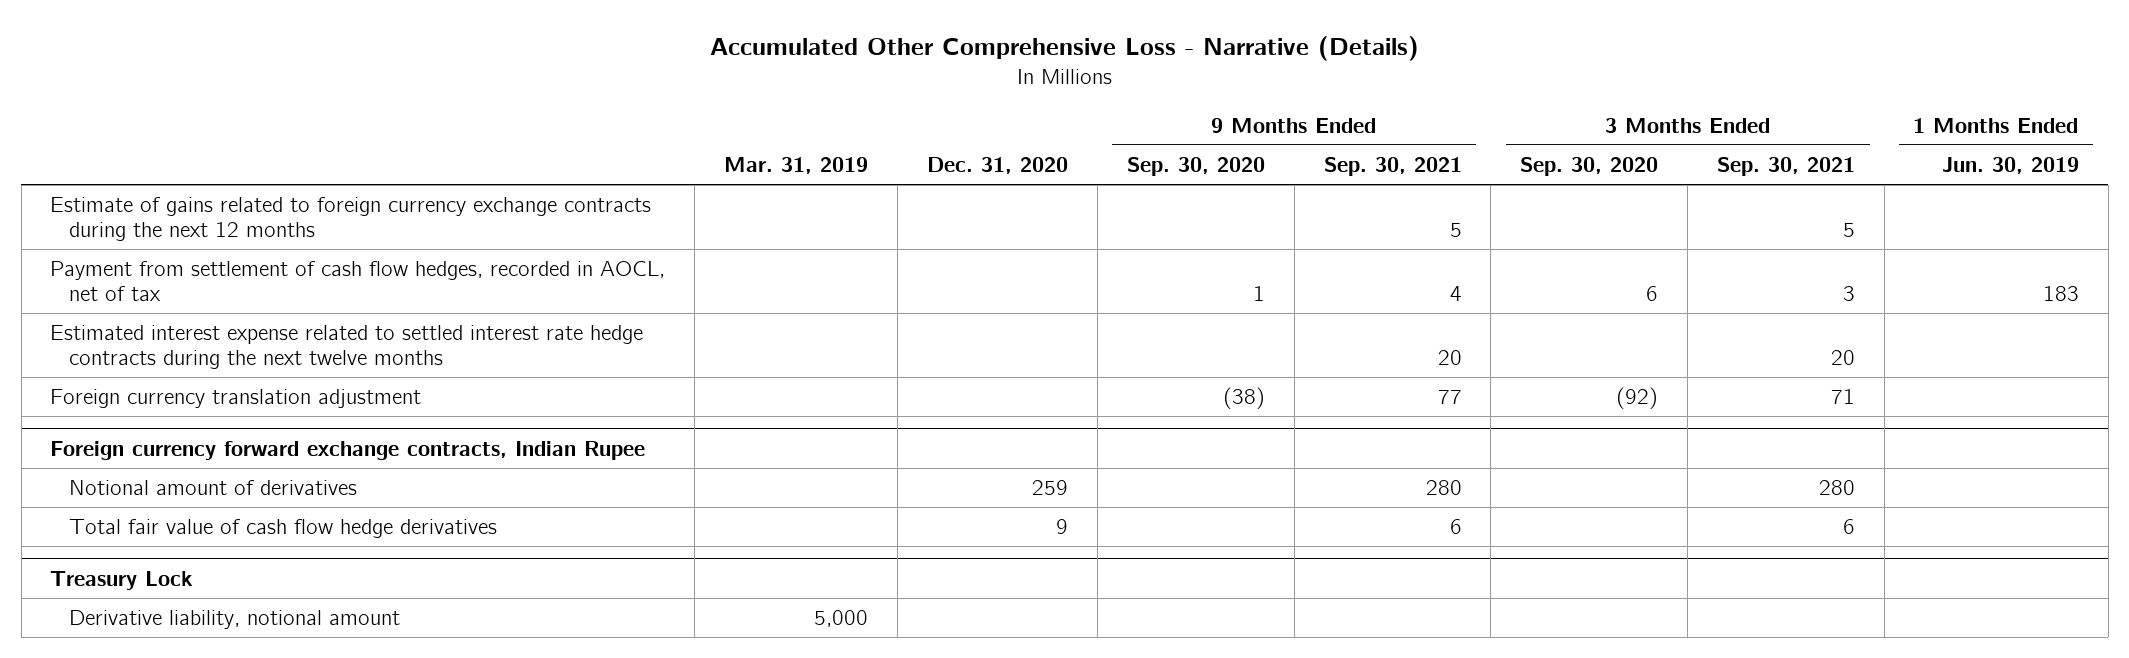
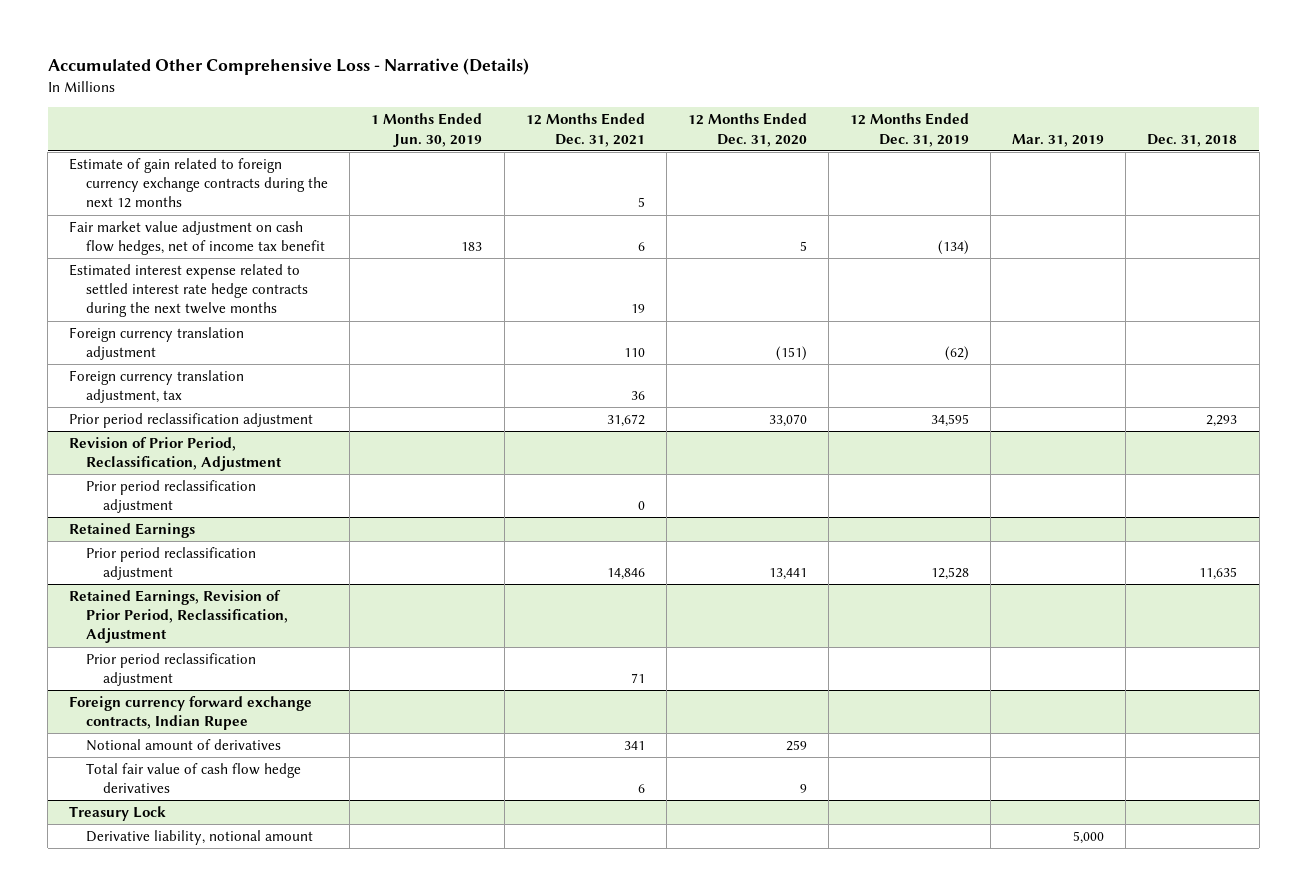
- | Mar. 31, 2019 | Dec. 31, 2020 | 9 Months Ended Sep. 30, 2020 | 9 Months Ended Sep. 30, 2021 | 3 Months Ended Sep. 30, 2020 | 3 Months Ended Sep. 30, 2021 | 1 Months Ended Jun. 30, 2019
+ | 1 Months Ended Jun. 30, 2019 | 12 Months Ended Dec. 31, 2021 | 12 Months Ended Dec. 31, 2020 | 12 Months Ended Dec. 31, 2019 | Mar. 31, 2019 | Dec. 31, 2018
- Estimate of gains related to foreign currency exchange contracts during the next 12 months | | | | 5 | | 5 |
- Payment from settlement of cash flow hedges, recorded in AOCL, net of tax | | | 1 | 4 | 6 | 3 | 183
+ Estimate of gain related to foreign currency exchange contracts during the next 12 months | | 5 | | | |
+ Fair market value adjustment on cash flow hedges, net of income tax benefit | 183 | 6 | 5 | (134) | |
+ Foreign currency translation adjustment, tax | | 36 | | | |
+ Prior period reclassification adjustment | | 31,672 | 33,070 | 34,595 | | 2,293
+ Revision of Prior Period, Reclassification, Adjustment
+ Prior period reclassification adjustment | | 0 | | | |
+ Retained Earnings
+ Prior period reclassification adjustment | | 14,846 | 13,441 | 12,528 | | 11,635
+ Retained Earnings, Revision of Prior Period, Reclassification, Adjustment
+ Prior period reclassification adjustment | | 71 | | | |

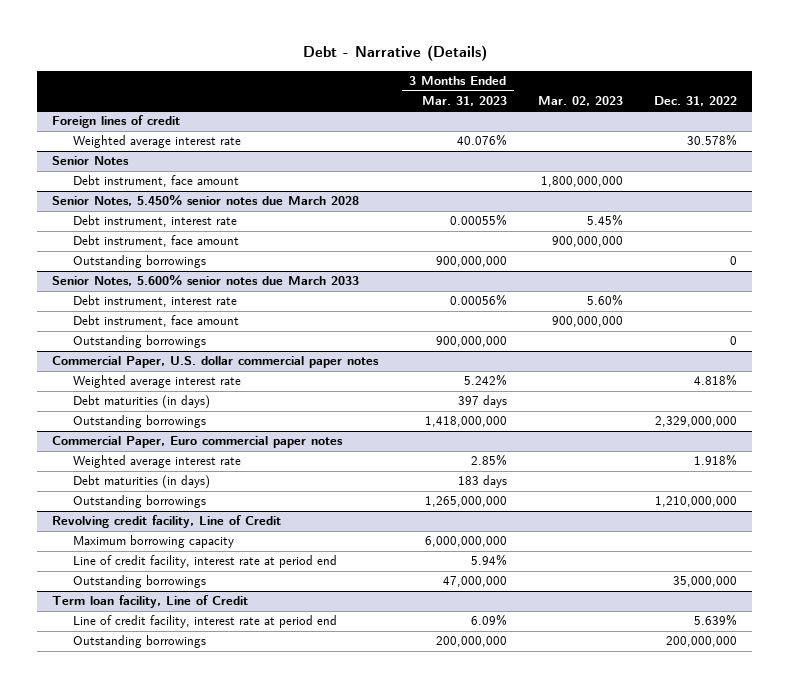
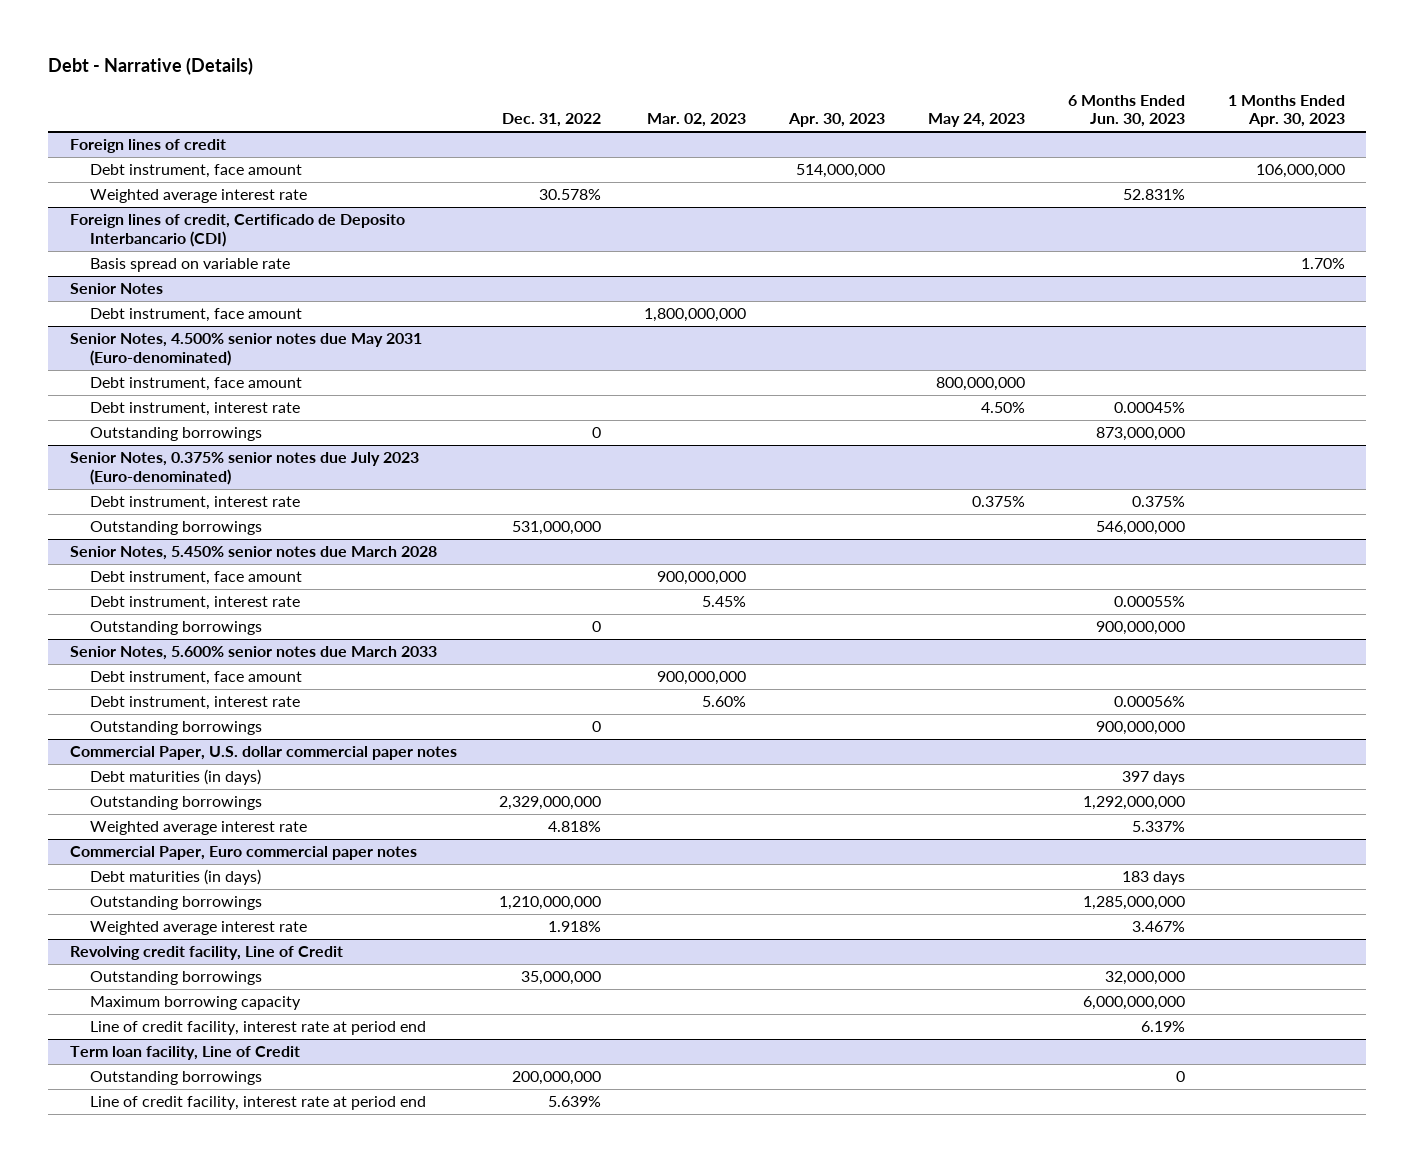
- | 3 Months Ended Mar. 31, 2023 | Mar. 02, 2023 | Dec. 31, 2022
+ | Dec. 31, 2022 | Mar. 02, 2023 | Apr. 30, 2023 | May 24, 2023 | 6 Months Ended Jun. 30, 2023 | 1 Months Ended Apr. 30, 2023
@ Foreign lines of credit
+ Debt instrument, face amount | | | 514,000,000 | | | 106,000,000
+ Foreign lines of credit, Certificado de Deposito Interbancario (CDI)
+ Basis spread on variable rate | | | | | | 1.70%
+ Senior Notes, 4.500% senior notes due May 2031 (Euro-denominated)
+ Debt instrument, face amount | | | | 800,000,000 | |
+ Debt instrument, interest rate | | | | 4.50% | 0.00045% |
+ Outstanding borrowings | 0 | | | | 873,000,000 |
+ Senior Notes, 0.375% senior notes due July 2023 (Euro-denominated)
+ Debt instrument, interest rate | | | | 0.375% | 0.375% |
+ Outstanding borrowings | 531,000,000 | | | | 546,000,000 |
@ Senior Notes, 5.450% senior notes due March 2028
moved down: Debt instrument, interest rate | | 5.45% | | | 0.00055% |
@ Senior Notes, 5.600% senior notes due March 2033
moved down: Debt instrument, interest rate | | 5.60% | | | 0.00056% |
@ Commercial Paper, U.S. dollar commercial paper notes
moved down: Weighted average interest rate | 4.818% | | | | 5.337% |
@ Commercial Paper, Euro commercial paper notes
moved down: Weighted average interest rate | 1.918% | | | | 3.467% |
@ Revolving credit facility, Line of Credit
moved up: Outstanding borrowings | 35,000,000 | | | | 32,000,000 |
@ Term loan facility, Line of Credit
moved down: Line of credit facility, interest rate at period end | 5.639% | | | | |

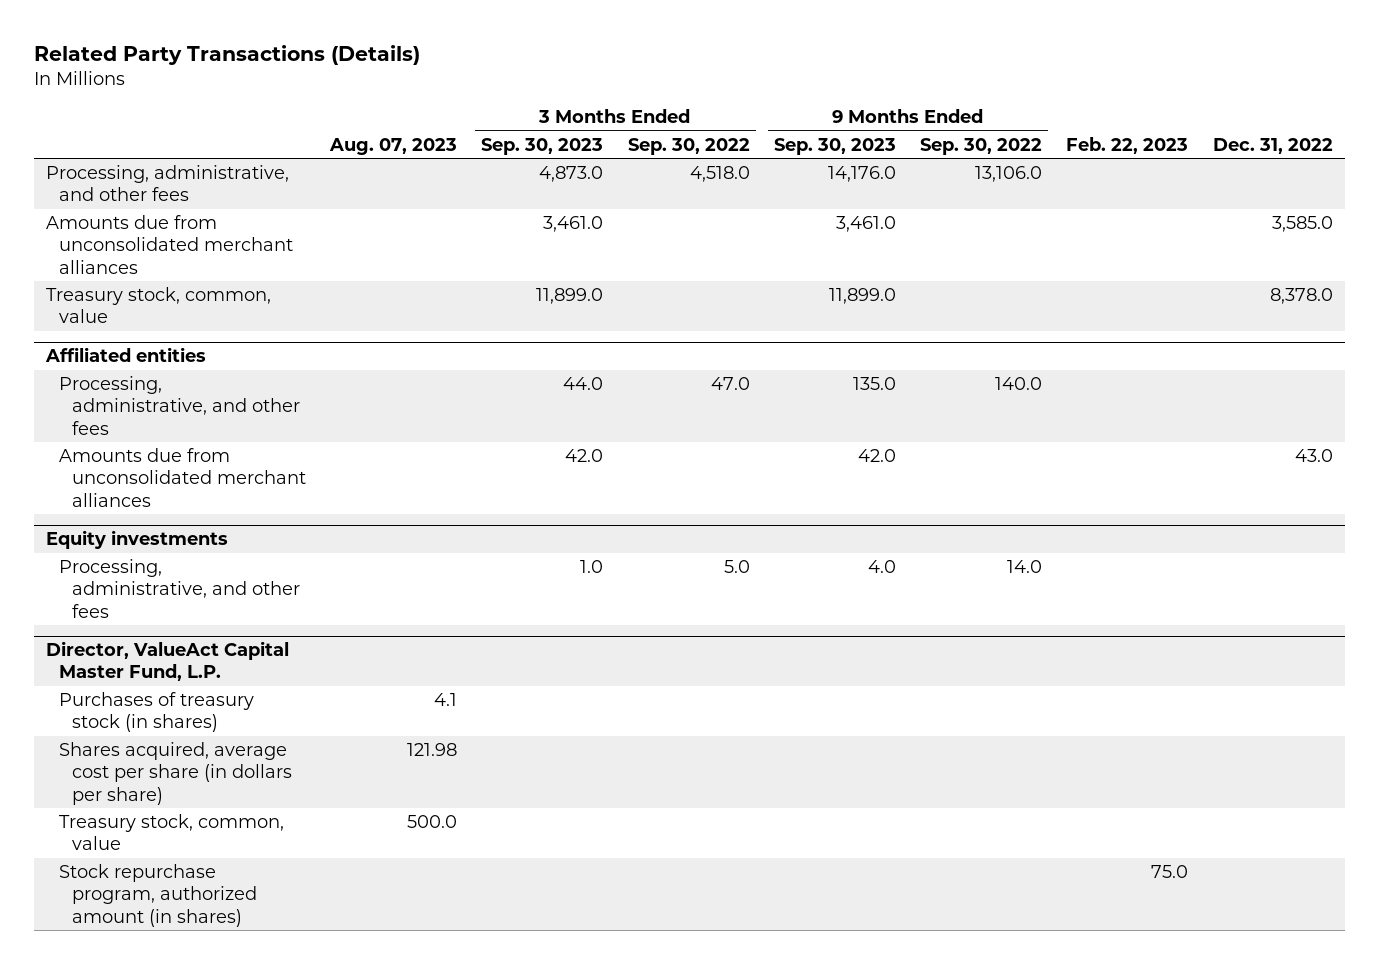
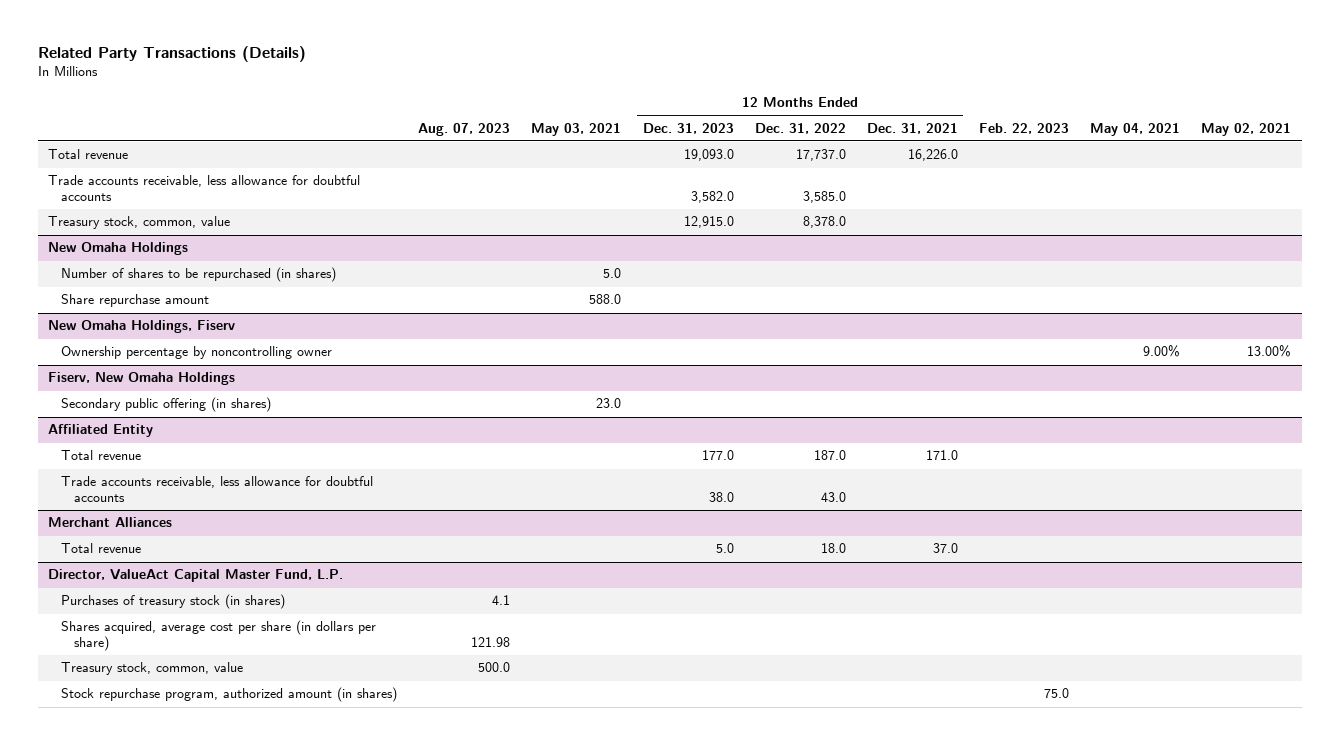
- | Aug. 07, 2023 | 3 Months Ended Sep. 30, 2023 | 3 Months Ended Sep. 30, 2022 | 9 Months Ended Sep. 30, 2023 | 9 Months Ended Sep. 30, 2022 | Feb. 22, 2023 | Dec. 31, 2022
+ | Aug. 07, 2023 | May 03, 2021 | 12 Months Ended Dec. 31, 2023 | 12 Months Ended Dec. 31, 2022 | 12 Months Ended Dec. 31, 2021 | Feb. 22, 2023 | May 04, 2021 | May 02, 2021
- Processing, administrative, and other fees | | 4,873.0 | 4,518.0 | 14,176.0 | 13,106.0 | |
- Amounts due from unconsolidated merchant alliances | | 3,461.0 | | 3,461.0 | | | 3,585.0
+ Total revenue | | | 19,093.0 | 17,737.0 | 16,226.0 | | |
+ Trade accounts receivable, less allowance for doubtful accounts | | | 3,582.0 | 3,585.0 | | | |
- Affiliated entities
- Processing, administrative, and other fees | | 44.0 | 47.0 | 135.0 | 140.0 | |
- Amounts due from unconsolidated merchant alliances | | 42.0 | | 42.0 | | | 43.0
- Equity investments
- Processing, administrative, and other fees | | 1.0 | 5.0 | 4.0 | 14.0 | |
+ New Omaha Holdings
+ Number of shares to be repurchased (in shares) | | 5.0 | | | | | |
+ Share repurchase amount | | 588.0 | | | | | |
+ New Omaha Holdings, Fiserv
+ Ownership percentage by noncontrolling owner | | | | | | | 9.00% | 13.00%
+ Fiserv, New Omaha Holdings
+ Secondary public offering (in shares) | | 23.0 | | | | | |
+ Affiliated Entity
+ Total revenue | | | 177.0 | 187.0 | 171.0 | | |
+ Trade accounts receivable, less allowance for doubtful accounts | | | 38.0 | 43.0 | | | |
+ Merchant Alliances
+ Total revenue | | | 5.0 | 18.0 | 37.0 | | |

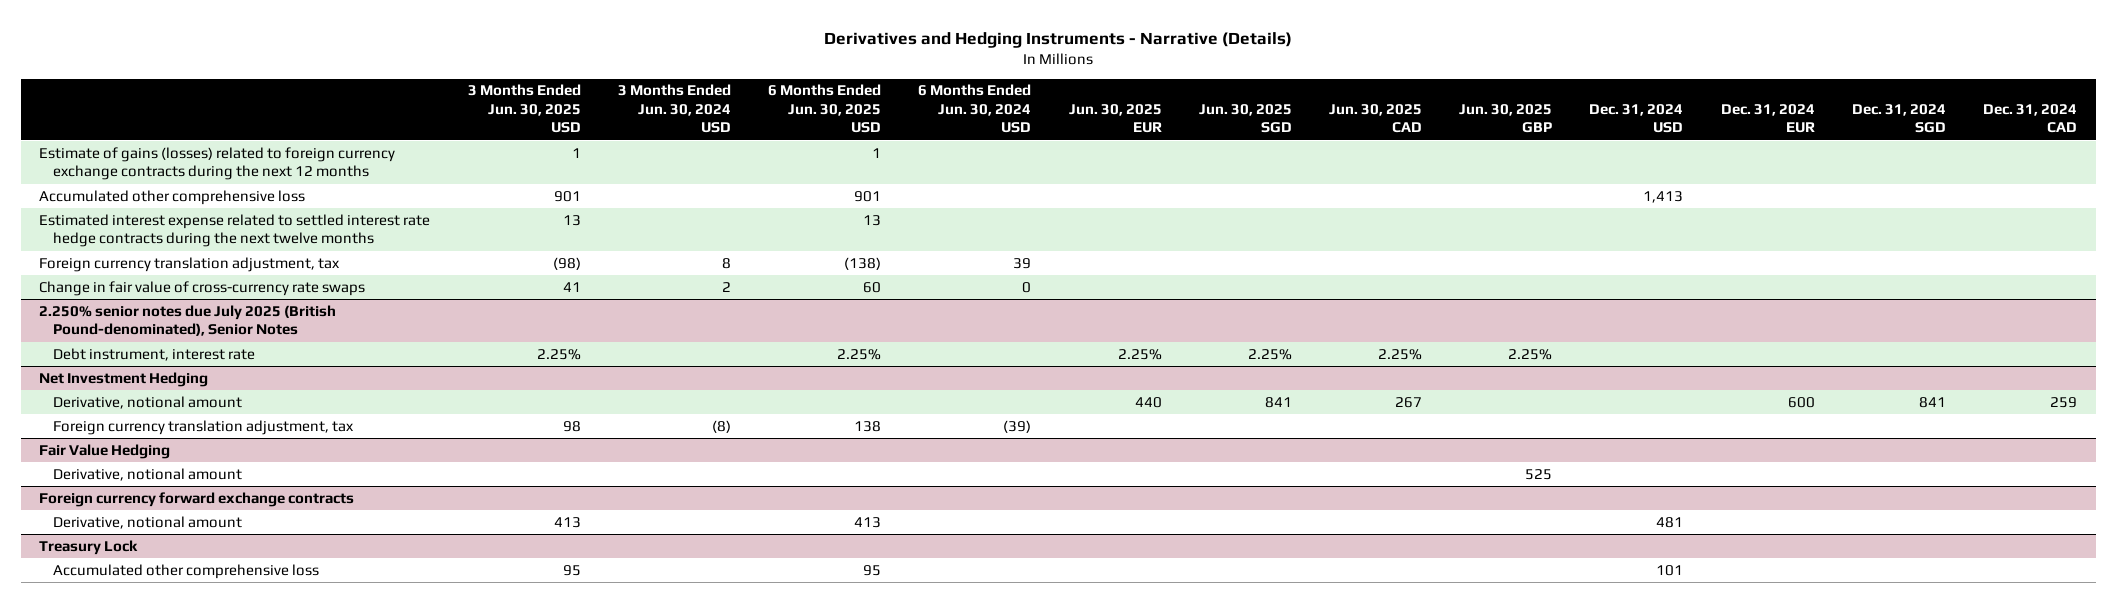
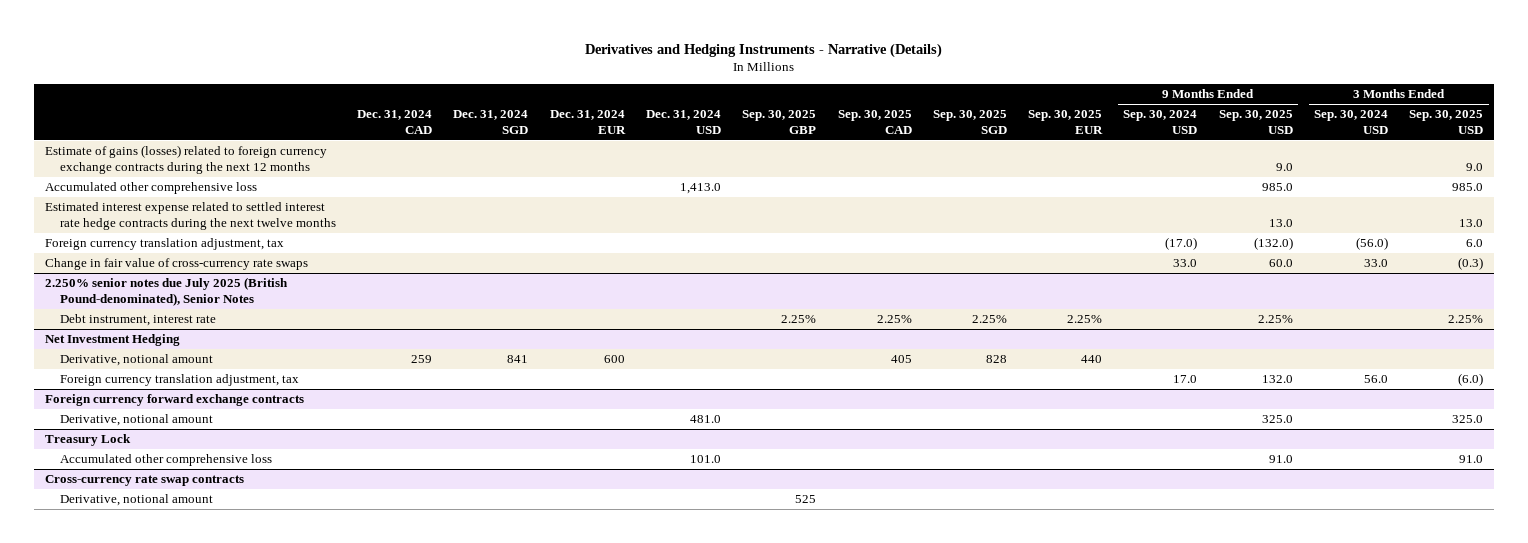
- | 3 Months Ended Jun. 30, 2025 USD | 3 Months Ended Jun. 30, 2024 USD | 6 Months Ended Jun. 30, 2025 USD | 6 Months Ended Jun. 30, 2024 USD | Jun. 30, 2025 EUR | Jun. 30, 2025 SGD | Jun. 30, 2025 CAD | Jun. 30, 2025 GBP | Dec. 31, 2024 USD | Dec. 31, 2024 EUR | Dec. 31, 2024 SGD | Dec. 31, 2024 CAD
+ | Dec. 31, 2024 CAD | Dec. 31, 2024 SGD | Dec. 31, 2024 EUR | Dec. 31, 2024 USD | Sep. 30, 2025 GBP | Sep. 30, 2025 CAD | Sep. 30, 2025 SGD | Sep. 30, 2025 EUR | 9 Months Ended Sep. 30, 2024 USD | 9 Months Ended Sep. 30, 2025 USD | 3 Months Ended Sep. 30, 2024 USD | 3 Months Ended Sep. 30, 2025 USD
- Accumulated other comprehensive loss | 901 | | 901 | | | | | | 1,413 | | |
+ Accumulated other comprehensive loss | | | | 1,413.0 | | | | | | 985.0 | | 985.0
- Fair Value Hedging
- Derivative, notional amount | | | | | | | | 525 | | | |
@ Foreign currency forward exchange contracts
- Derivative, notional amount | 413 | | 413 | | | | | | 481 | | |
+ Derivative, notional amount | | | | 481.0 | | | | | | 325.0 | | 325.0
@ Treasury Lock
- Accumulated other comprehensive loss | 95 | | 95 | | | | | | 101 | | |
+ Accumulated other comprehensive loss | | | | 101.0 | | | | | | 91.0 | | 91.0
+ Cross-currency rate swap contracts
+ Derivative, notional amount | | | | | 525 | | | | | | |

